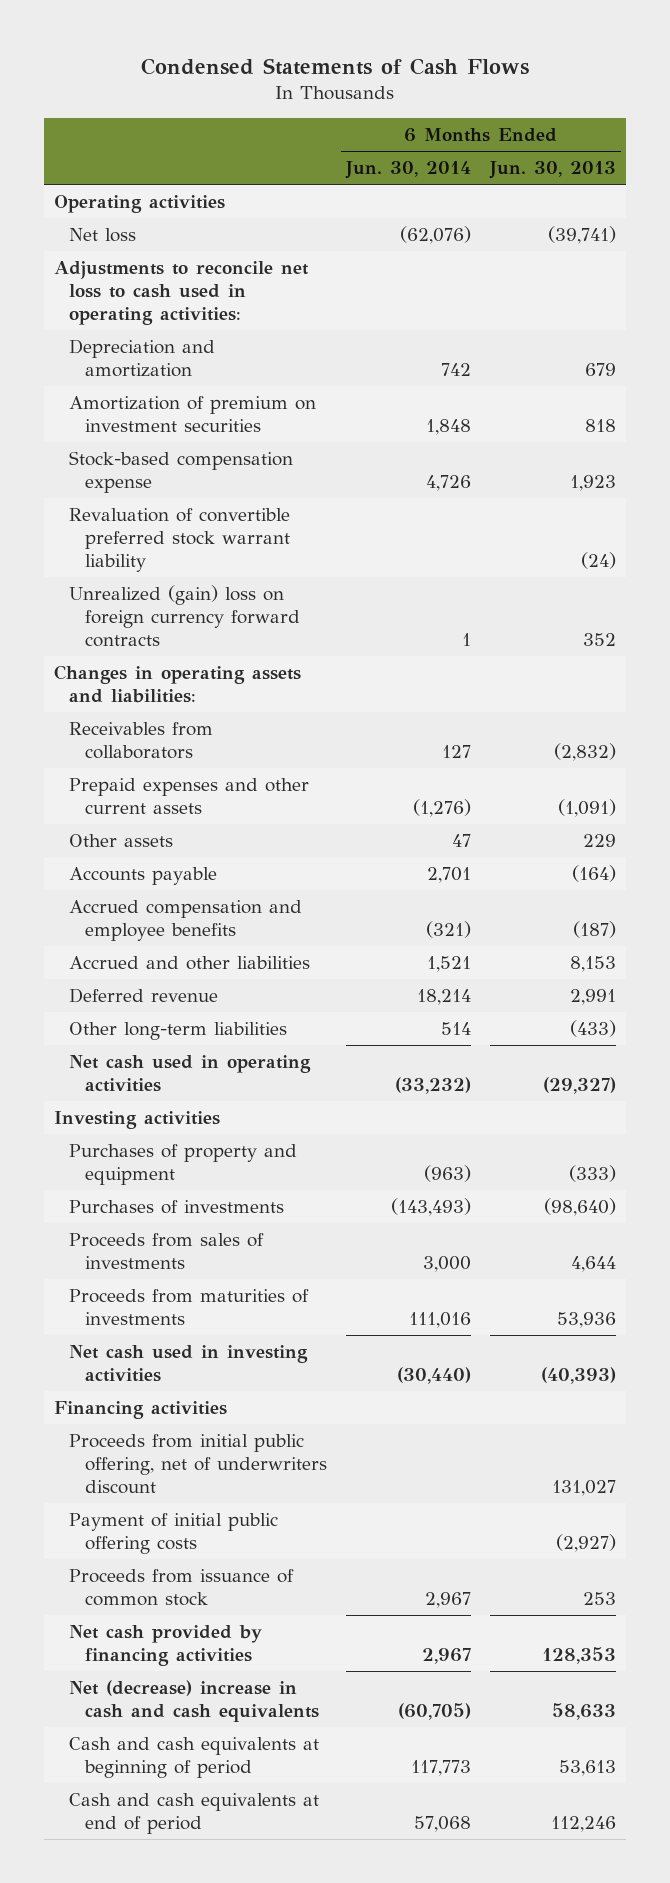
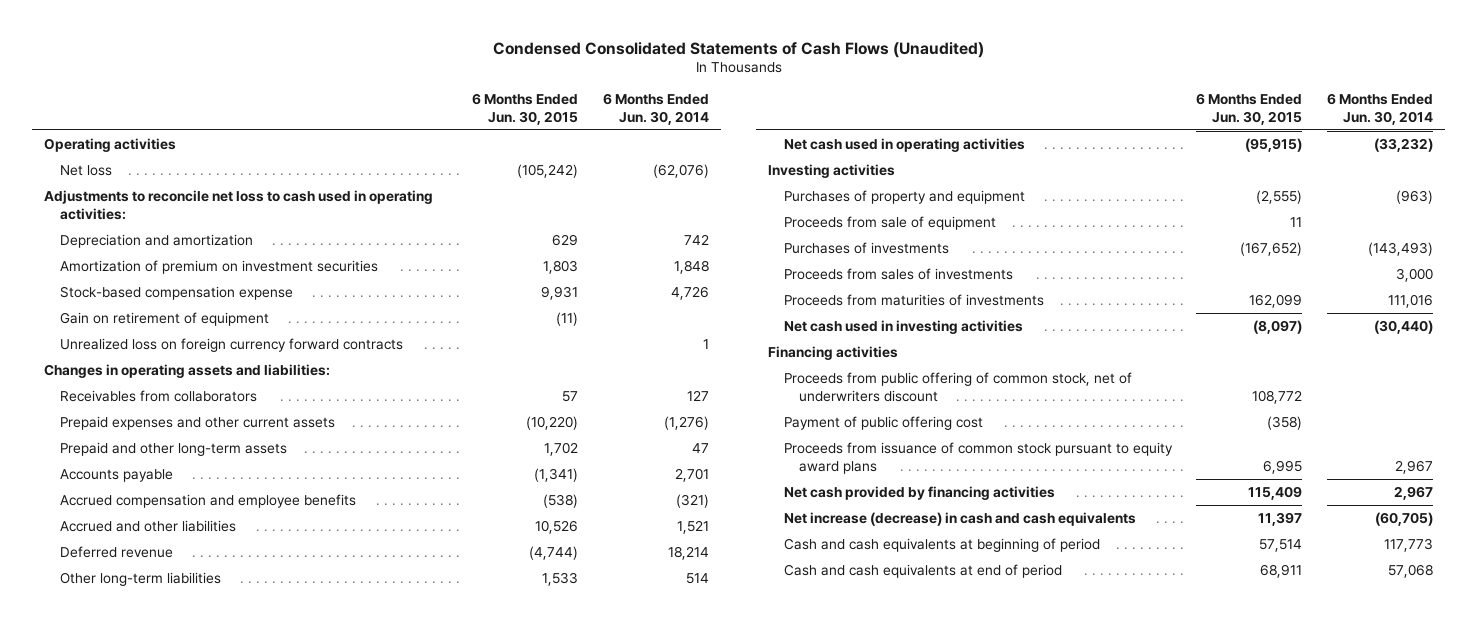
- Condensed Statements of Cash Flows
+ Condensed Consolidated Statements of Cash Flows (Unaudited)
- | 6 Months Ended Jun. 30, 2014 | 6 Months Ended Jun. 30, 2013
+ | 6 Months Ended Jun. 30, 2015 | 6 Months Ended Jun. 30, 2014
- Revaluation of convertible preferred stock warrant liability | | (24)
- Unrealized (gain) loss on foreign currency forward contracts | 1 | 352
+ Gain on retirement of equipment | (11) |
+ Unrealized loss on foreign currency forward contracts | | 1
- Other assets | 47 | 229
+ Prepaid and other long-term assets | 1,702 | 47
+ Proceeds from sale of equipment | 11 |
- Proceeds from initial public offering, net of underwriters discount | | 131,027
- Payment of initial public offering costs | | (2,927)
- Proceeds from issuance of common stock | 2,967 | 253
+ Proceeds from public offering of common stock, net of underwriters discount | 108,772 |
+ Payment of public offering cost | (358) |
+ Proceeds from issuance of common stock pursuant to equity award plans | 6,995 | 2,967
- Net (decrease) increase in cash and cash equivalents | (60,705) | 58,633
+ Net increase (decrease) in cash and cash equivalents | 11,397 | (60,705)

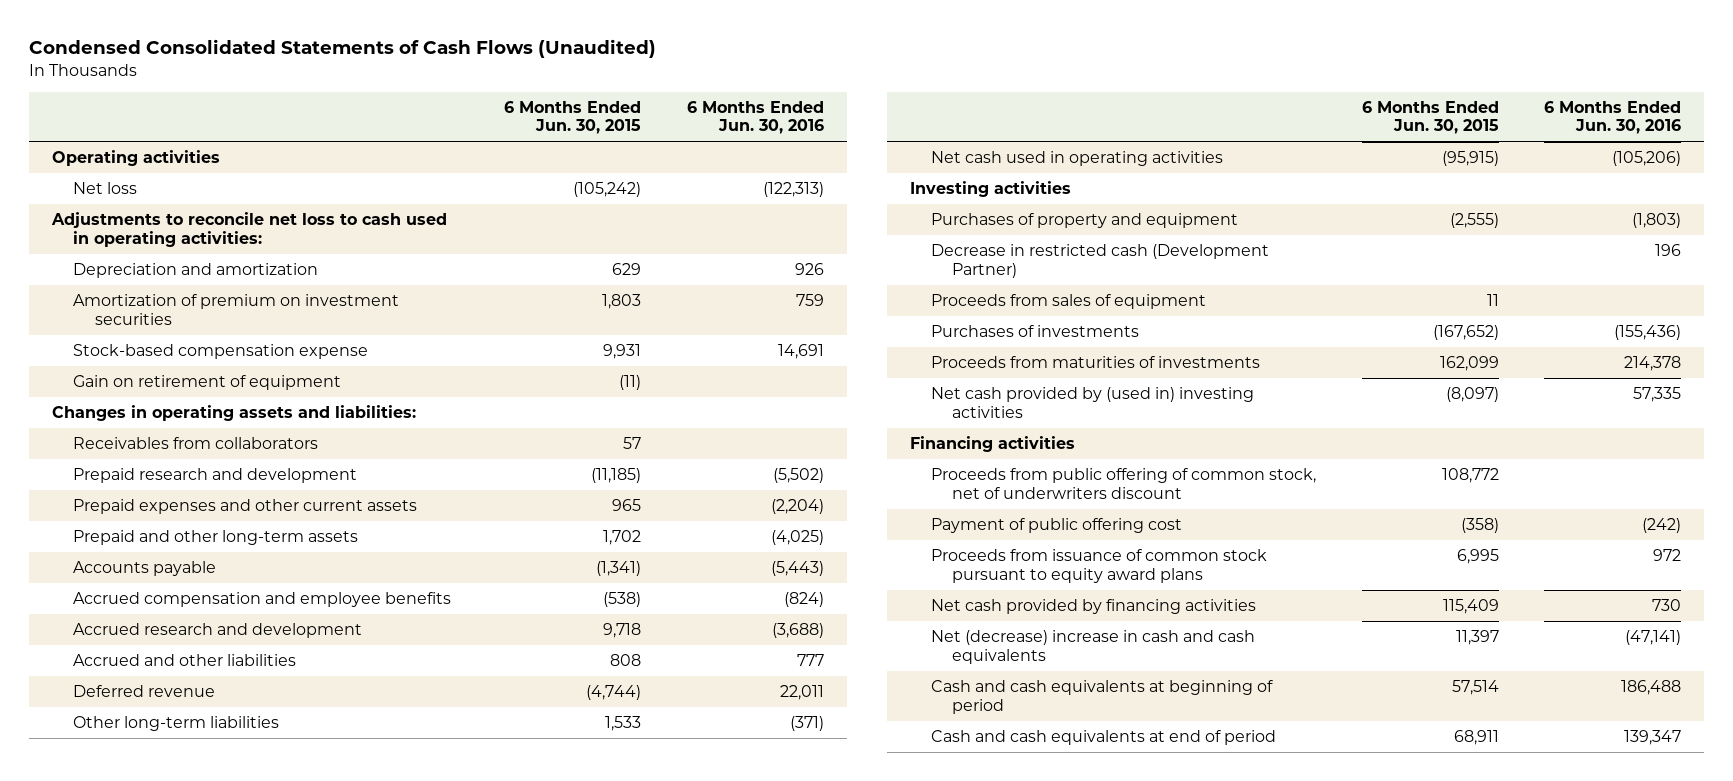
- | 6 Months Ended Jun. 30, 2015 | 6 Months Ended Jun. 30, 2014
+ | 6 Months Ended Jun. 30, 2015 | 6 Months Ended Jun. 30, 2016
- Unrealized loss on foreign currency forward contracts | | 1
- Prepaid expenses and other current assets | (10,220) | (1,276)
+ Prepaid research and development | (11,185) | (5,502)
+ Prepaid expenses and other current assets | 965 | (2,204)
- Accrued and other liabilities | 10,526 | 1,521
+ Accrued research and development | 9,718 | (3,688)
+ Accrued and other liabilities | 808 | 777
- Proceeds from sale of equipment | 11 |
+ Decrease in restricted cash (Development Partner) | | 196
+ Proceeds from sales of equipment | 11 |
- Proceeds from sales of investments | | 3,000
- Net cash used in investing activities | (8,097) | (30,440)
+ Net cash provided by (used in) investing activities | (8,097) | 57,335
- Net increase (decrease) in cash and cash equivalents | 11,397 | (60,705)
+ Net (decrease) increase in cash and cash equivalents | 11,397 | (47,141)

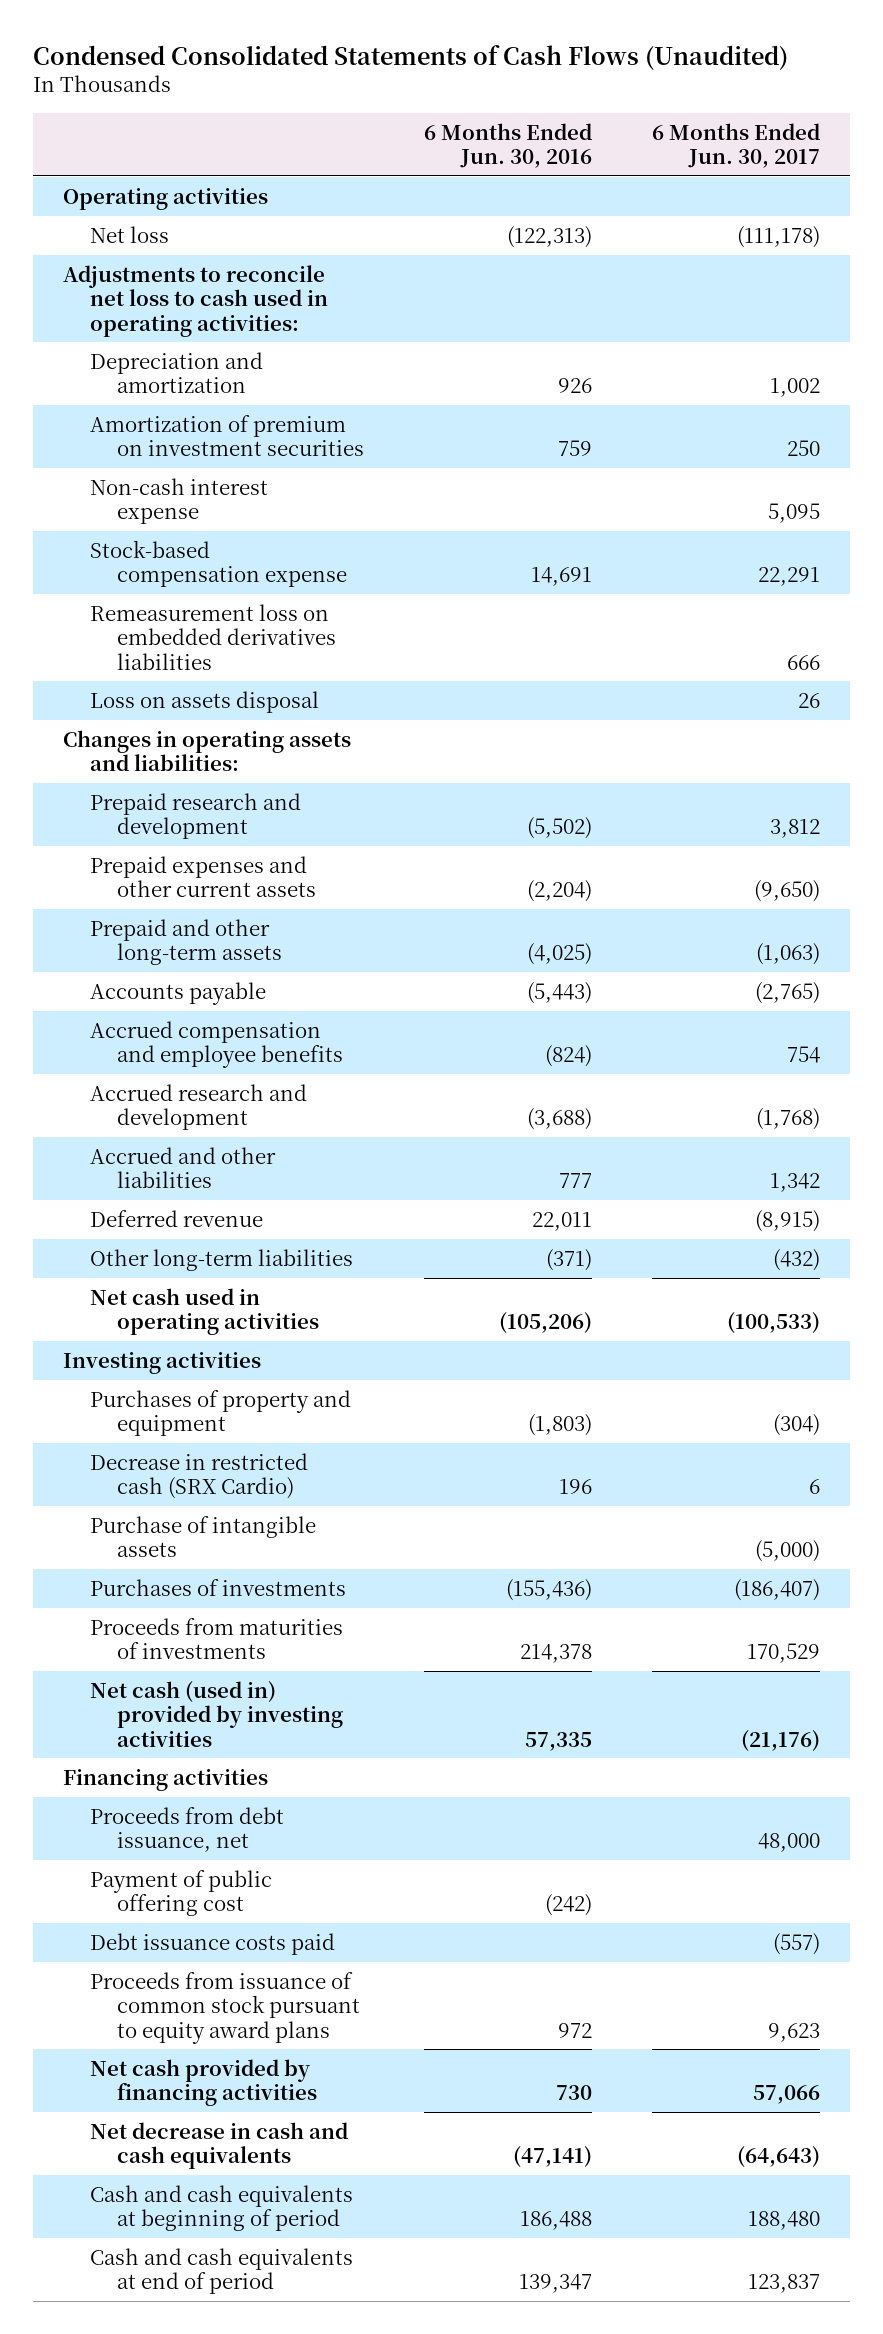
- | 6 Months Ended Jun. 30, 2015 | 6 Months Ended Jun. 30, 2016
+ | 6 Months Ended Jun. 30, 2016 | 6 Months Ended Jun. 30, 2017
+ Non-cash interest expense | | 5,095
- Gain on retirement of equipment | (11) |
+ Remeasurement loss on embedded derivatives liabilities | | 666
+ Loss on assets disposal | | 26
- Receivables from collaborators | 57 |
- Decrease in restricted cash (Development Partner) | | 196
- Proceeds from sales of equipment | 11 |
+ Decrease in restricted cash (SRX Cardio) | 196 | 6
+ Purchase of intangible assets | | (5,000)
- Net cash provided by (used in) investing activities | (8,097) | 57,335
+ Net cash (used in) provided by investing activities | 57,335 | (21,176)
- Proceeds from public offering of common stock, net of underwriters discount | 108,772 |
+ Proceeds from debt issuance, net | | 48,000
+ Debt issuance costs paid | | (557)
- Net (decrease) increase in cash and cash equivalents | 11,397 | (47,141)
+ Net decrease in cash and cash equivalents | (47,141) | (64,643)

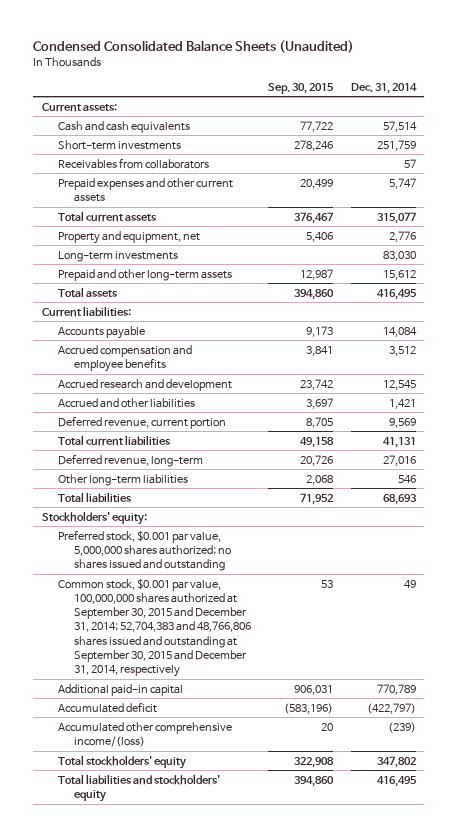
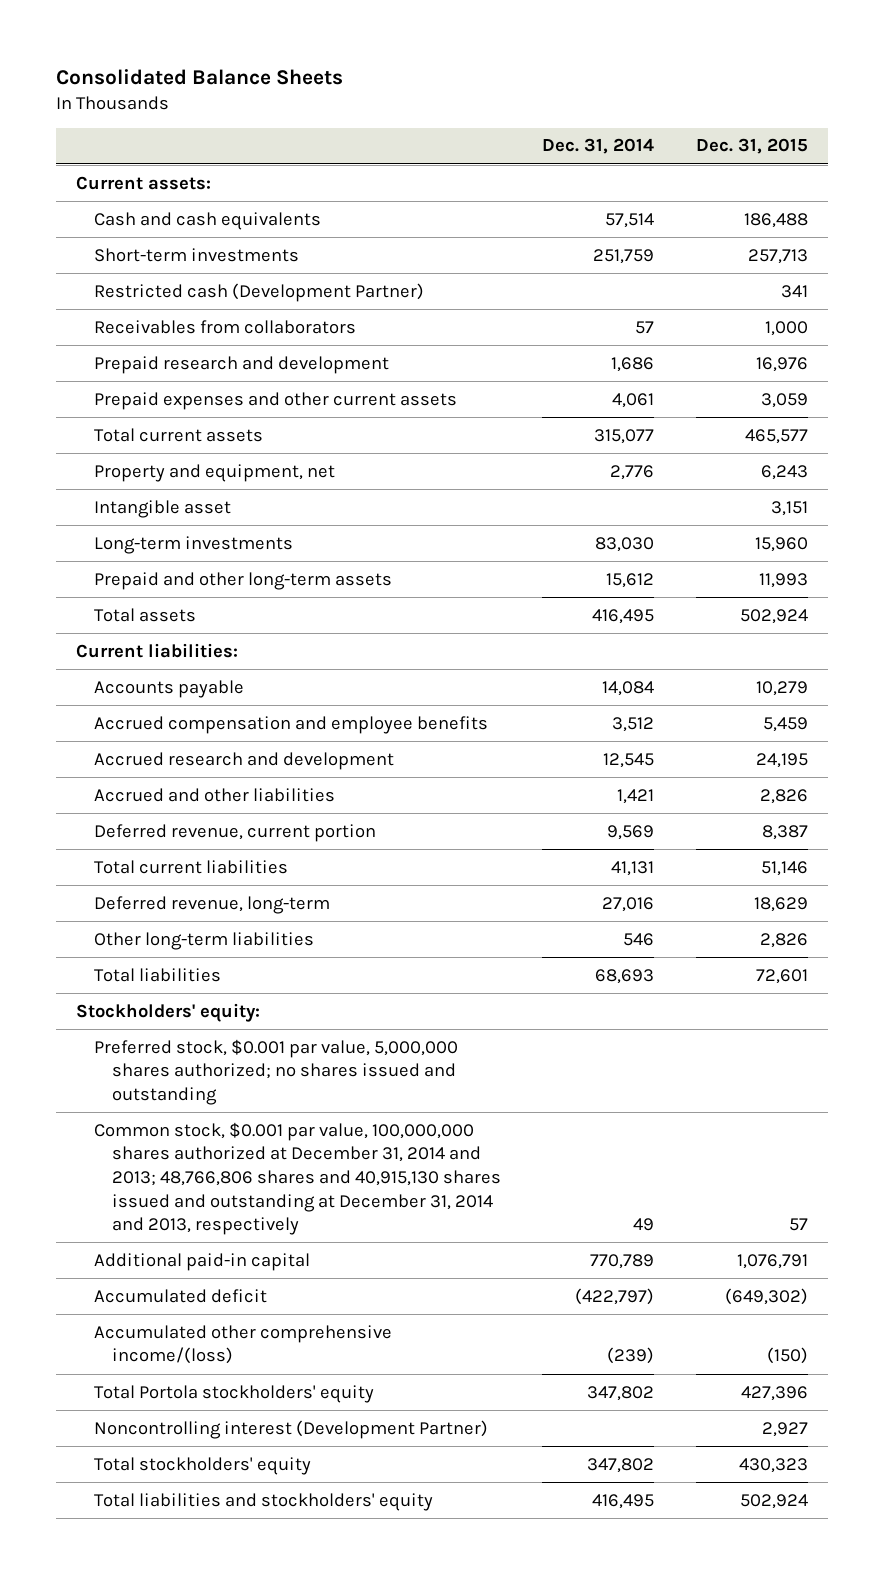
- Condensed Consolidated Balance Sheets (Unaudited)
+ Consolidated Balance Sheets
- | Sep. 30, 2015 | Dec. 31, 2014
+ | Dec. 31, 2014 | Dec. 31, 2015
+ Restricted cash (Development Partner) | | 341
- Prepaid expenses and other current assets | 20,499 | 5,747
+ Prepaid research and development | 1,686 | 16,976
+ Prepaid expenses and other current assets | 4,061 | 3,059
+ Intangible asset | | 3,151
- Common stock, $0.001 par value, 100,000,000 shares authorized at September 30, 2015 and December 31, 2014; 52,704,383 and 48,766,806 shares issued and outstanding at September 30, 2015 and December 31, 2014, respectively | 53 | 49
+ Common stock, $0.001 par value, 100,000,000 shares authorized at December 31, 2014 and 2013; 48,766,806 shares and 40,915,130 shares issued and outstanding at December 31, 2014 and 2013, respectively | 49 | 57
+ Total Portola stockholders' equity | 347,802 | 427,396
+ Noncontrolling interest (Development Partner) | | 2,927

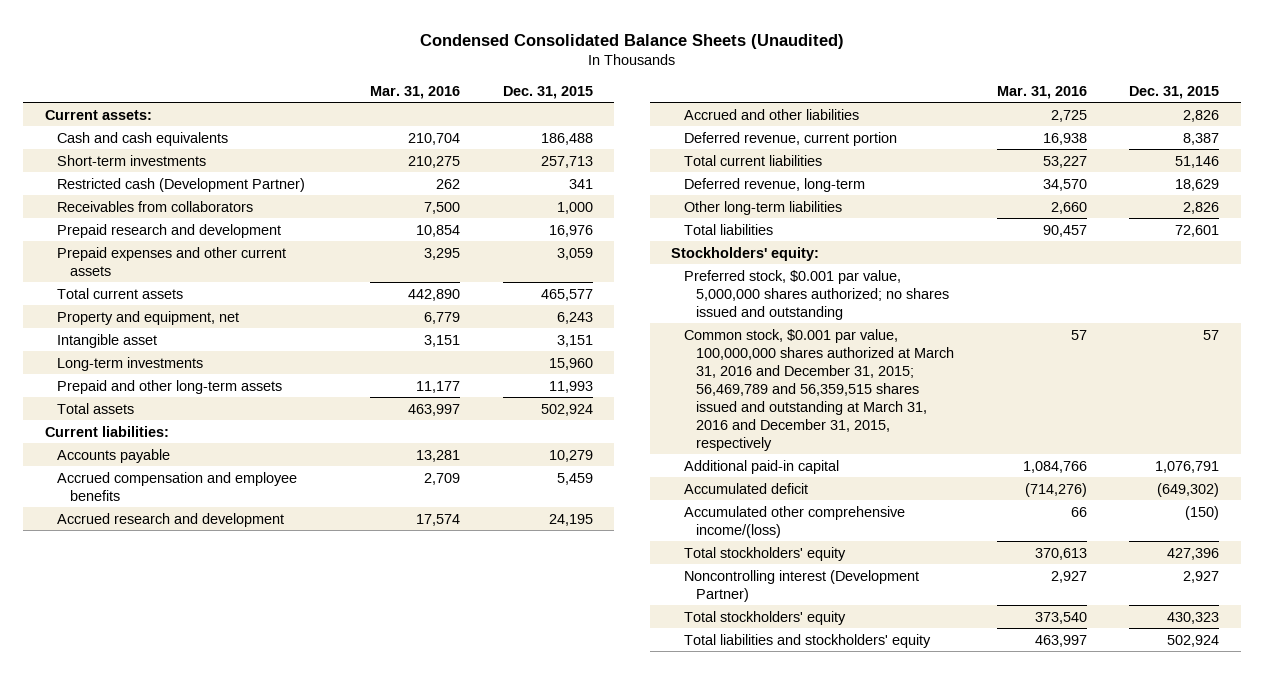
- Consolidated Balance Sheets
+ Condensed Consolidated Balance Sheets (Unaudited)
- | Dec. 31, 2014 | Dec. 31, 2015
+ | Mar. 31, 2016 | Dec. 31, 2015
- Common stock, $0.001 par value, 100,000,000 shares authorized at December 31, 2014 and 2013; 48,766,806 shares and 40,915,130 shares issued and outstanding at December 31, 2014 and 2013, respectively | 49 | 57
+ Common stock, $0.001 par value, 100,000,000 shares authorized at March 31, 2016 and December 31, 2015; 56,469,789 and 56,359,515 shares issued and outstanding at March 31, 2016 and December 31, 2015, respectively | 57 | 57
- Total Portola stockholders' equity | 347,802 | 427,396
+ Total stockholders' equity | 370,613 | 427,396

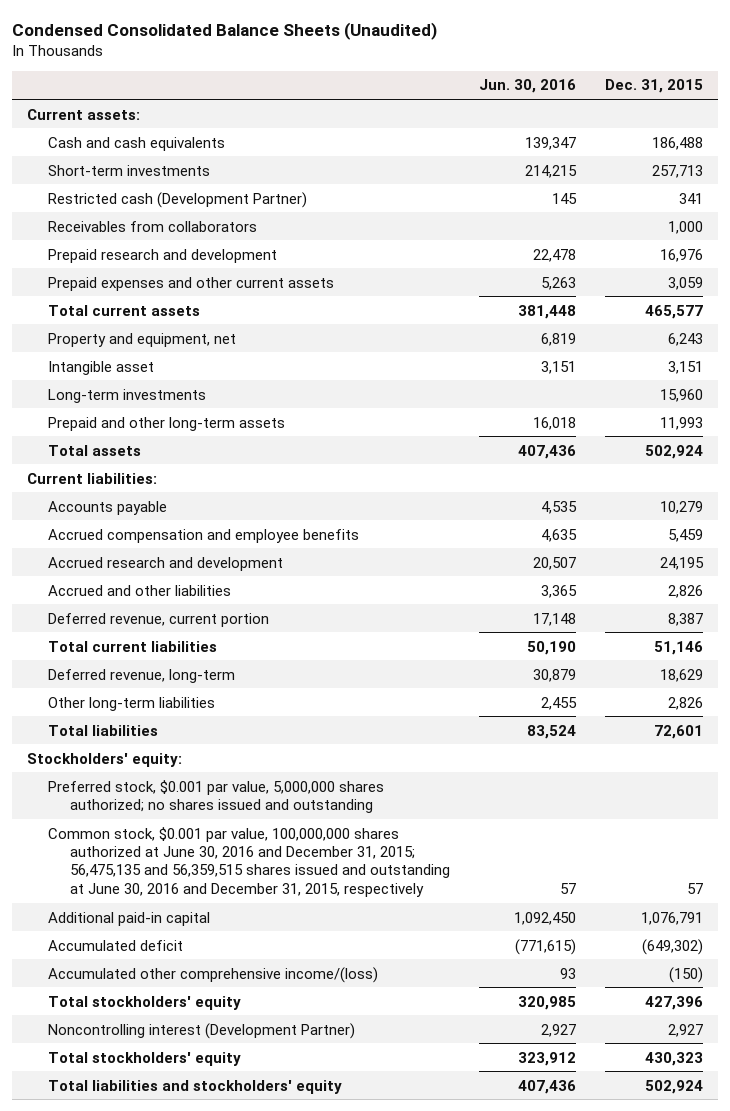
- | Mar. 31, 2016 | Dec. 31, 2015
+ | Jun. 30, 2016 | Dec. 31, 2015
- Common stock, $0.001 par value, 100,000,000 shares authorized at March 31, 2016 and December 31, 2015; 56,469,789 and 56,359,515 shares issued and outstanding at March 31, 2016 and December 31, 2015, respectively | 57 | 57
+ Common stock, $0.001 par value, 100,000,000 shares authorized at June 30, 2016 and December 31, 2015; 56,475,135 and 56,359,515 shares issued and outstanding at June 30, 2016 and December 31, 2015, respectively | 57 | 57

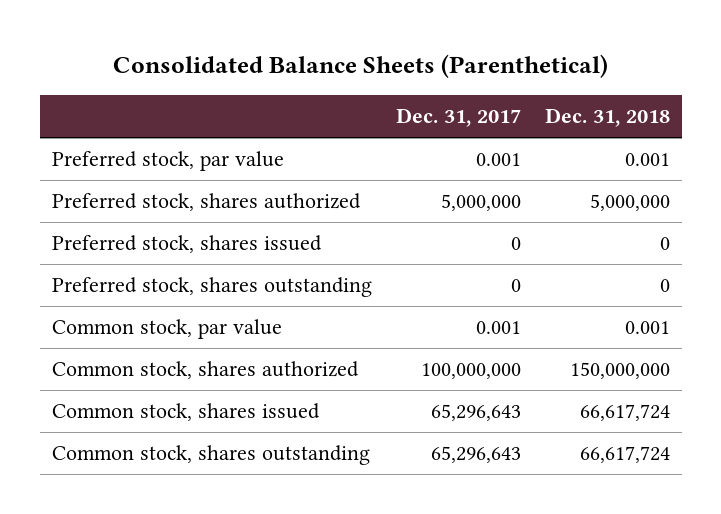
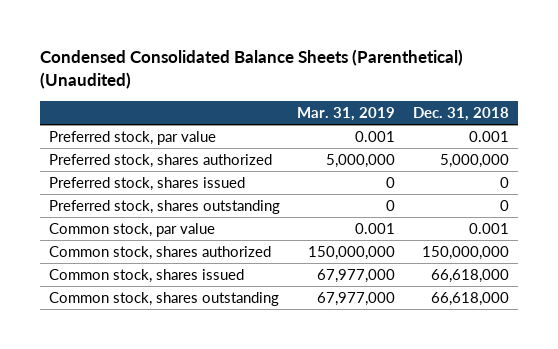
- Consolidated Balance Sheets (Parenthetical)
+ Condensed Consolidated Balance Sheets (Parenthetical) (Unaudited)
- | Dec. 31, 2017 | Dec. 31, 2018
+ | Mar. 31, 2019 | Dec. 31, 2018
- Common stock, shares issued | 65,296,643 | 66,617,724
- Common stock, shares outstanding | 65,296,643 | 66,617,724
+ Common stock, shares issued | 67,977,000 | 66,618,000
+ Common stock, shares outstanding | 67,977,000 | 66,618,000

